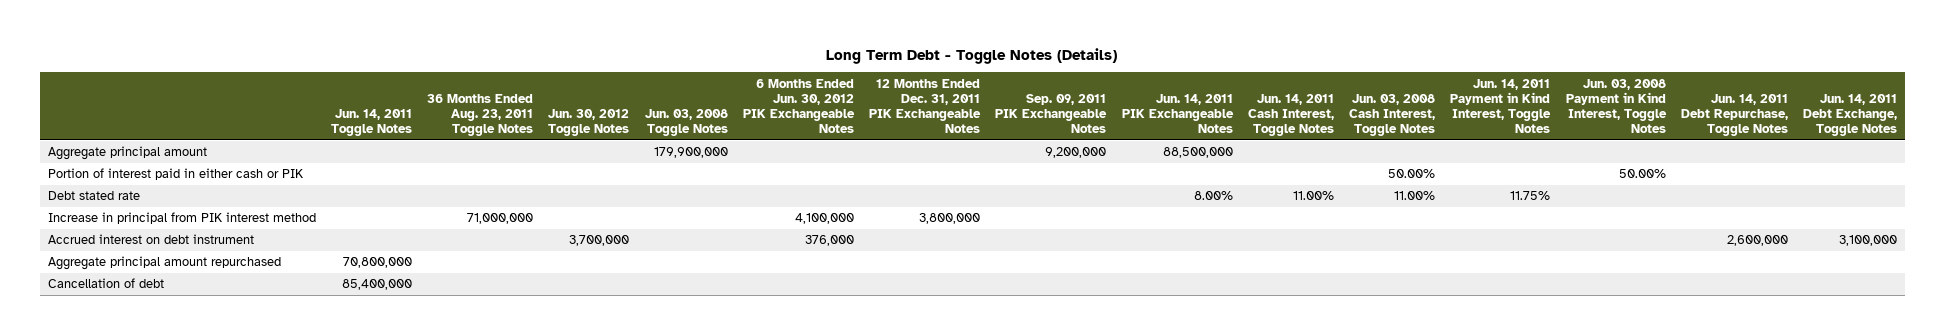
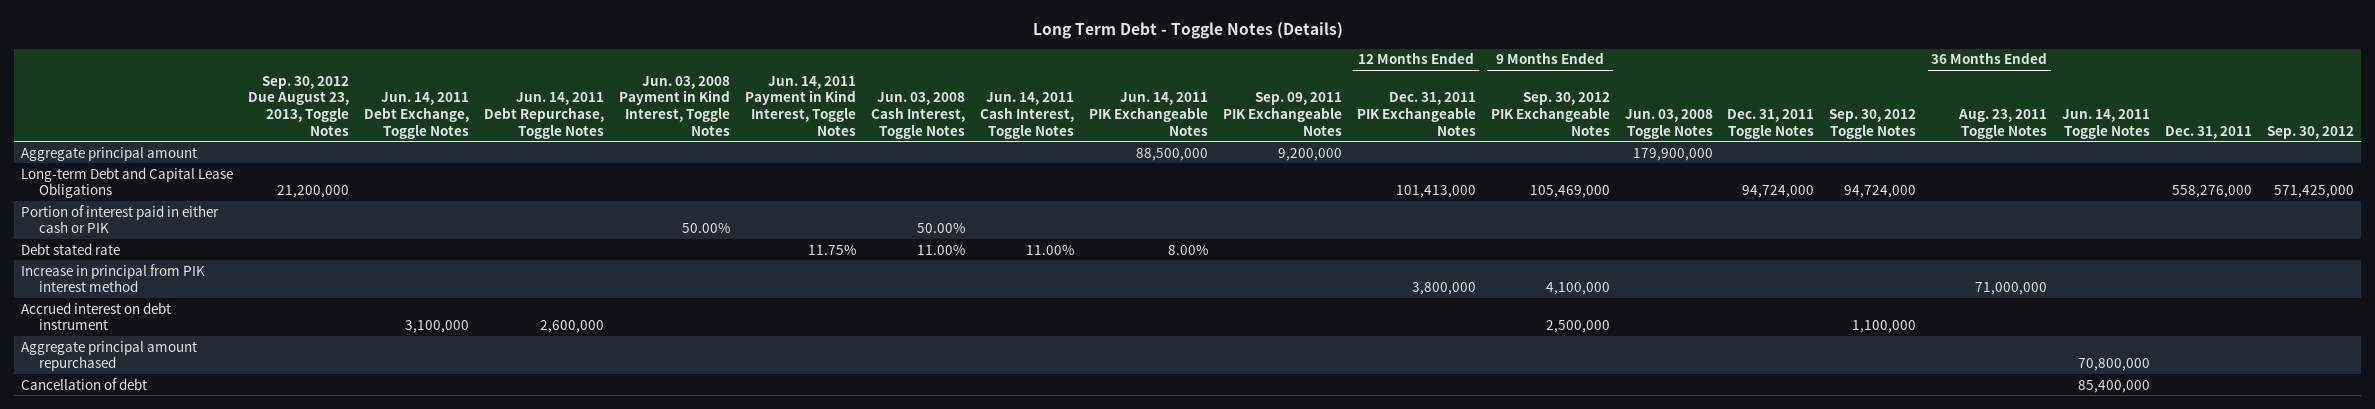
- | Jun. 14, 2011 Toggle Notes | 36 Months Ended Aug. 23, 2011 Toggle Notes | Jun. 30, 2012 Toggle Notes | Jun. 03, 2008 Toggle Notes | 6 Months Ended Jun. 30, 2012 PIK Exchangeable Notes | 12 Months Ended Dec. 31, 2011 PIK Exchangeable Notes | Sep. 09, 2011 PIK Exchangeable Notes | Jun. 14, 2011 PIK Exchangeable Notes | Jun. 14, 2011 Cash Interest, Toggle Notes | Jun. 03, 2008 Cash Interest, Toggle Notes | Jun. 14, 2011 Payment in Kind Interest, Toggle Notes | Jun. 03, 2008 Payment in Kind Interest, Toggle Notes | Jun. 14, 2011 Debt Repurchase, Toggle Notes | Jun. 14, 2011 Debt Exchange, Toggle Notes
+ | Sep. 30, 2012 Due August 23, 2013, Toggle Notes | Jun. 14, 2011 Debt Exchange, Toggle Notes | Jun. 14, 2011 Debt Repurchase, Toggle Notes | Jun. 03, 2008 Payment in Kind Interest, Toggle Notes | Jun. 14, 2011 Payment in Kind Interest, Toggle Notes | Jun. 03, 2008 Cash Interest, Toggle Notes | Jun. 14, 2011 Cash Interest, Toggle Notes | Jun. 14, 2011 PIK Exchangeable Notes | Sep. 09, 2011 PIK Exchangeable Notes | 12 Months Ended Dec. 31, 2011 PIK Exchangeable Notes | 9 Months Ended Sep. 30, 2012 PIK Exchangeable Notes | Jun. 03, 2008 Toggle Notes | Dec. 31, 2011 Toggle Notes | Sep. 30, 2012 Toggle Notes | 36 Months Ended Aug. 23, 2011 Toggle Notes | Jun. 14, 2011 Toggle Notes | Dec. 31, 2011 | Sep. 30, 2012
+ Long-term Debt and Capital Lease Obligations | 21,200,000 | | | | | | | | | 101,413,000 | 105,469,000 | | 94,724,000 | 94,724,000 | | | 558,276,000 | 571,425,000

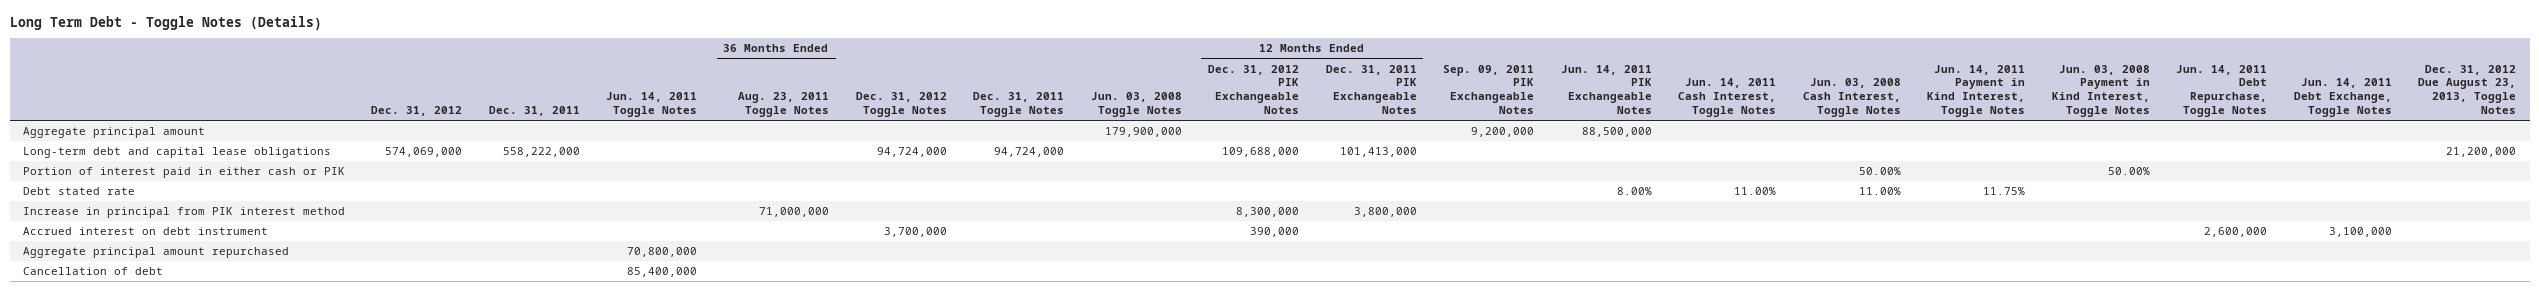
- | Sep. 30, 2012 Due August 23, 2013, Toggle Notes | Jun. 14, 2011 Debt Exchange, Toggle Notes | Jun. 14, 2011 Debt Repurchase, Toggle Notes | Jun. 03, 2008 Payment in Kind Interest, Toggle Notes | Jun. 14, 2011 Payment in Kind Interest, Toggle Notes | Jun. 03, 2008 Cash Interest, Toggle Notes | Jun. 14, 2011 Cash Interest, Toggle Notes | Jun. 14, 2011 PIK Exchangeable Notes | Sep. 09, 2011 PIK Exchangeable Notes | 12 Months Ended Dec. 31, 2011 PIK Exchangeable Notes | 9 Months Ended Sep. 30, 2012 PIK Exchangeable Notes | Jun. 03, 2008 Toggle Notes | Dec. 31, 2011 Toggle Notes | Sep. 30, 2012 Toggle Notes | 36 Months Ended Aug. 23, 2011 Toggle Notes | Jun. 14, 2011 Toggle Notes | Dec. 31, 2011 | Sep. 30, 2012
+ | Dec. 31, 2012 | Dec. 31, 2011 | Jun. 14, 2011 Toggle Notes | 36 Months Ended Aug. 23, 2011 Toggle Notes | Dec. 31, 2012 Toggle Notes | Dec. 31, 2011 Toggle Notes | Jun. 03, 2008 Toggle Notes | 12 Months Ended Dec. 31, 2012 PIK Exchangeable Notes | 12 Months Ended Dec. 31, 2011 PIK Exchangeable Notes | Sep. 09, 2011 PIK Exchangeable Notes | Jun. 14, 2011 PIK Exchangeable Notes | Jun. 14, 2011 Cash Interest, Toggle Notes | Jun. 03, 2008 Cash Interest, Toggle Notes | Jun. 14, 2011 Payment in Kind Interest, Toggle Notes | Jun. 03, 2008 Payment in Kind Interest, Toggle Notes | Jun. 14, 2011 Debt Repurchase, Toggle Notes | Jun. 14, 2011 Debt Exchange, Toggle Notes | Dec. 31, 2012 Due August 23, 2013, Toggle Notes
- Long-term Debt and Capital Lease Obligations | 21,200,000 | | | | | | | | | 101,413,000 | 105,469,000 | | 94,724,000 | 94,724,000 | | | 558,276,000 | 571,425,000
+ Long-term debt and capital lease obligations | 574,069,000 | 558,222,000 | | | 94,724,000 | 94,724,000 | | 109,688,000 | 101,413,000 | | | | | | | | | 21,200,000

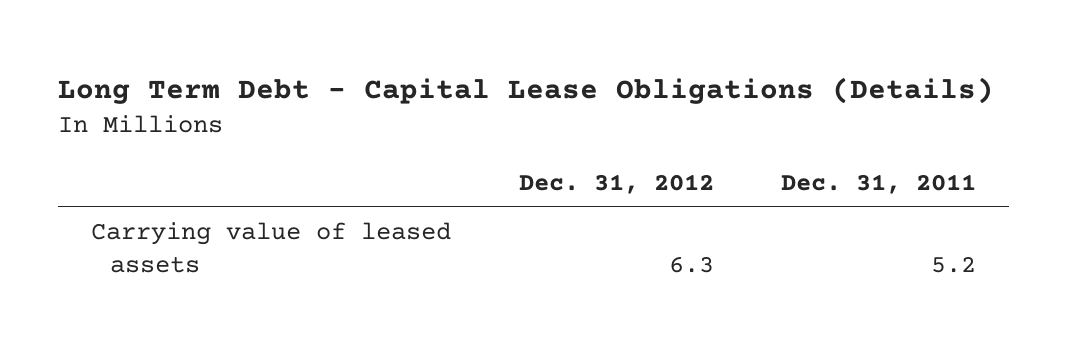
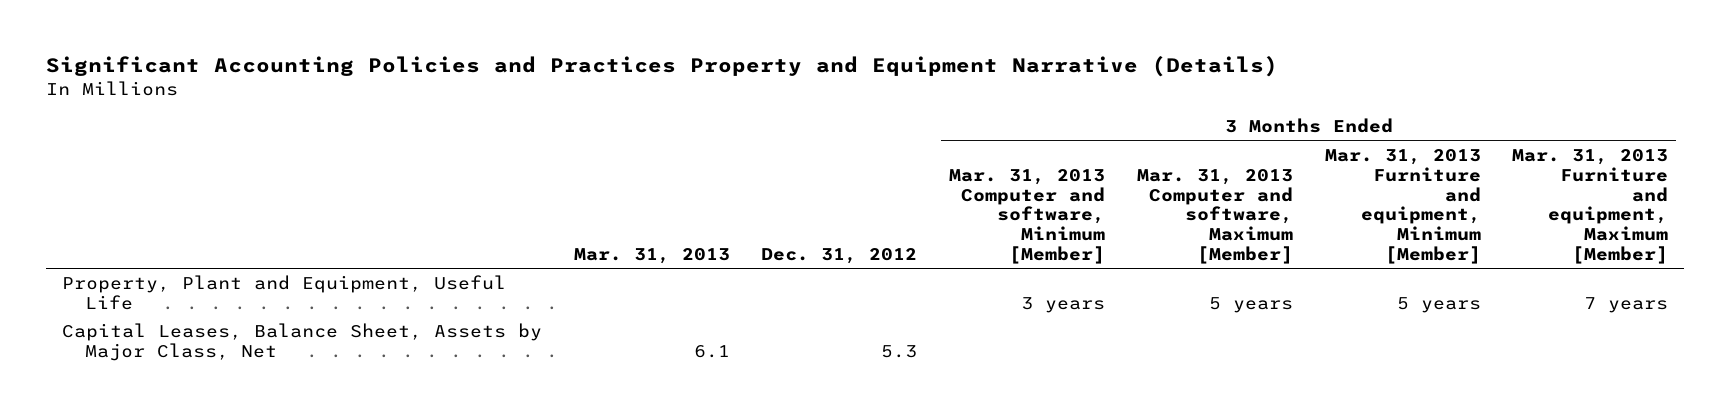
- Long Term Debt - Capital Lease Obligations (Details)
+ Significant Accounting Policies and Practices Property and Equipment Narrative (Details)
- | Dec. 31, 2012 | Dec. 31, 2011
+ | Mar. 31, 2013 | Dec. 31, 2012 | 3 Months Ended Mar. 31, 2013 Computer and software, Minimum [Member] | 3 Months Ended Mar. 31, 2013 Computer and software, Maximum [Member] | 3 Months Ended Mar. 31, 2013 Furniture and equipment, Minimum [Member] | 3 Months Ended Mar. 31, 2013 Furniture and equipment, Maximum [Member]
- Carrying value of leased assets | 6.3 | 5.2
+ Property, Plant and Equipment, Useful Life | | | 3 years | 5 years | 5 years | 7 years
+ Capital Leases, Balance Sheet, Assets by Major Class, Net | 6.1 | 5.3 | | | |

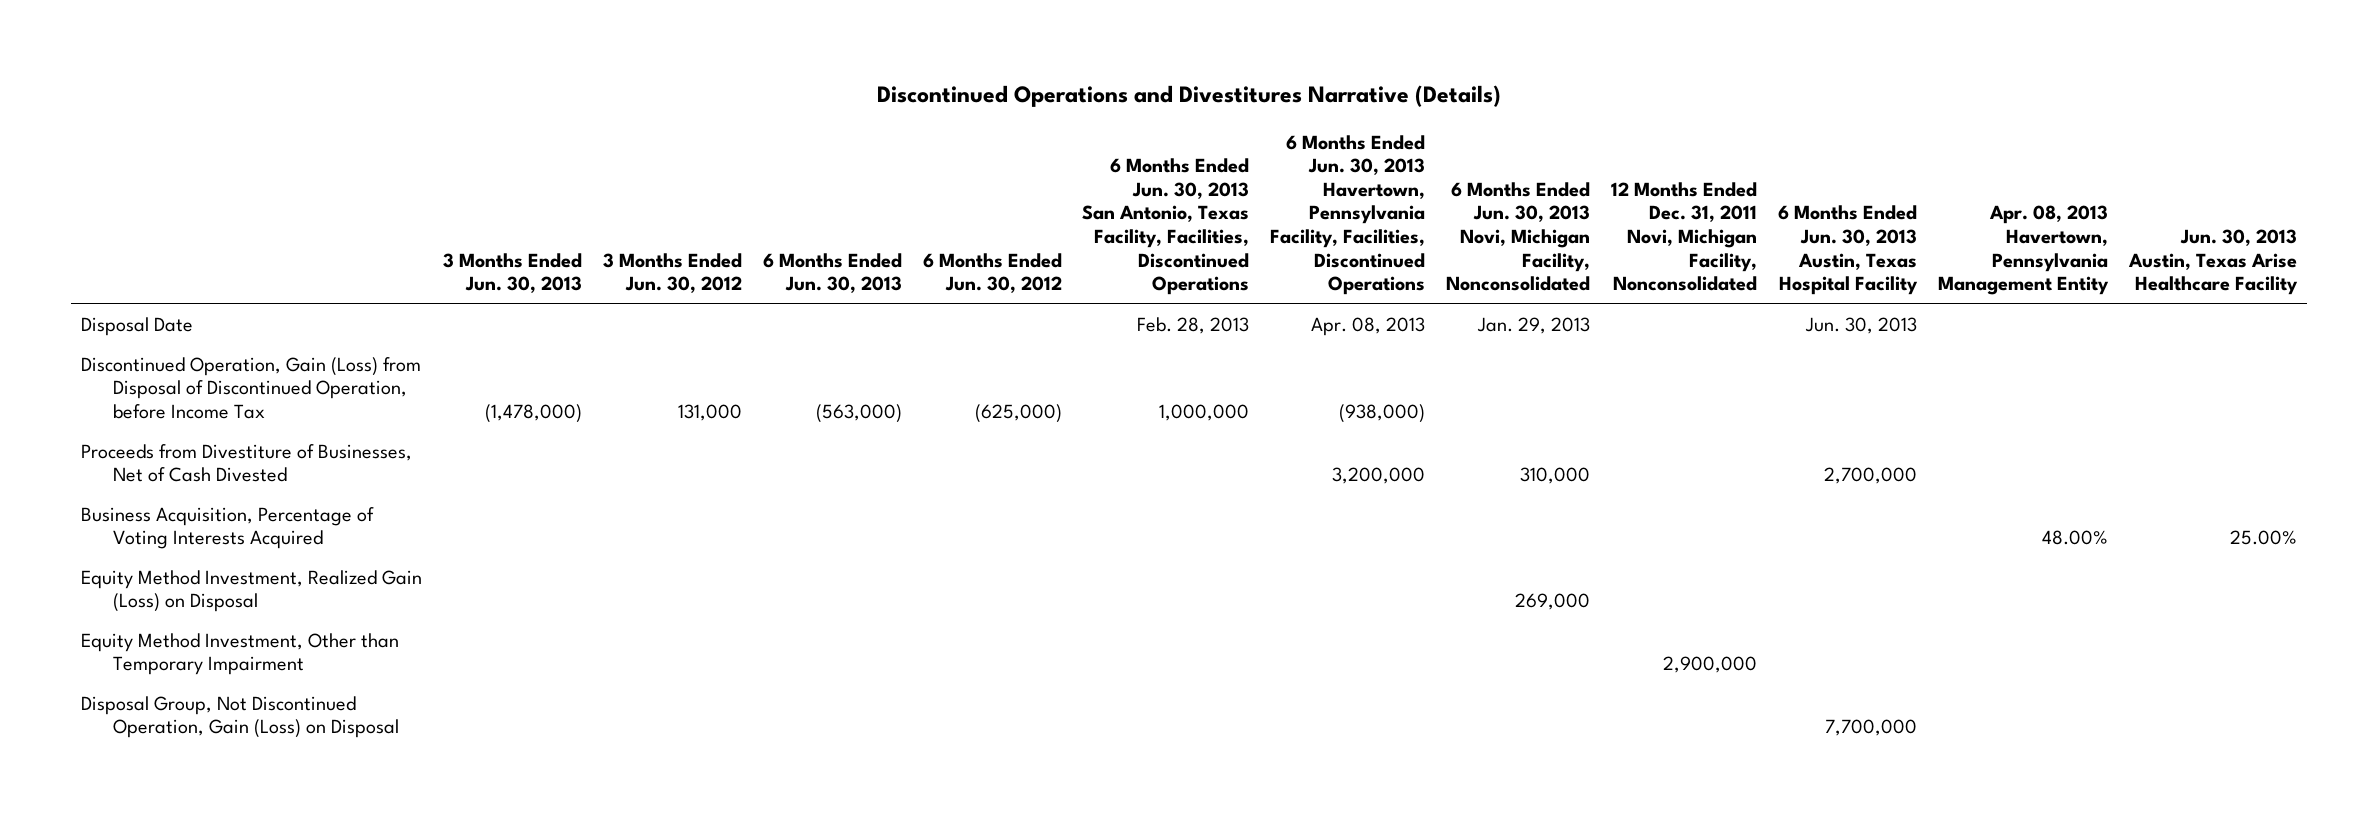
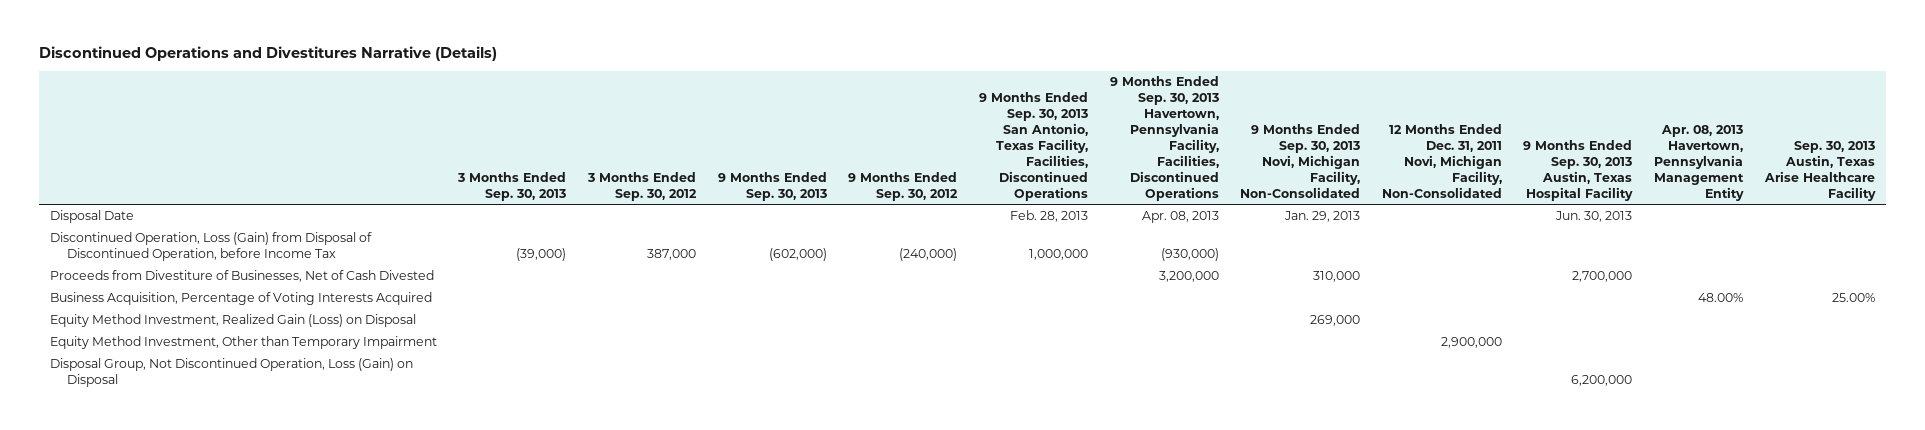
- | 3 Months Ended Jun. 30, 2013 | 3 Months Ended Jun. 30, 2012 | 6 Months Ended Jun. 30, 2013 | 6 Months Ended Jun. 30, 2012 | 6 Months Ended Jun. 30, 2013 San Antonio, Texas Facility, Facilities, Discontinued Operations | 6 Months Ended Jun. 30, 2013 Havertown, Pennsylvania Facility, Facilities, Discontinued Operations | 6 Months Ended Jun. 30, 2013 Novi, Michigan Facility, Nonconsolidated | 12 Months Ended Dec. 31, 2011 Novi, Michigan Facility, Nonconsolidated | 6 Months Ended Jun. 30, 2013 Austin, Texas Hospital Facility | Apr. 08, 2013 Havertown, Pennsylvania Management Entity | Jun. 30, 2013 Austin, Texas Arise Healthcare Facility
+ | 3 Months Ended Sep. 30, 2013 | 3 Months Ended Sep. 30, 2012 | 9 Months Ended Sep. 30, 2013 | 9 Months Ended Sep. 30, 2012 | 9 Months Ended Sep. 30, 2013 San Antonio, Texas Facility, Facilities, Discontinued Operations | 9 Months Ended Sep. 30, 2013 Havertown, Pennsylvania Facility, Facilities, Discontinued Operations | 9 Months Ended Sep. 30, 2013 Novi, Michigan Facility, Non-Consolidated | 12 Months Ended Dec. 31, 2011 Novi, Michigan Facility, Non-Consolidated | 9 Months Ended Sep. 30, 2013 Austin, Texas Hospital Facility | Apr. 08, 2013 Havertown, Pennsylvania Management Entity | Sep. 30, 2013 Austin, Texas Arise Healthcare Facility
- Discontinued Operation, Gain (Loss) from Disposal of Discontinued Operation, before Income Tax | (1,478,000) | 131,000 | (563,000) | (625,000) | 1,000,000 | (938,000) | | | | |
+ Discontinued Operation, Loss (Gain) from Disposal of Discontinued Operation, before Income Tax | (39,000) | 387,000 | (602,000) | (240,000) | 1,000,000 | (930,000) | | | | |
- Disposal Group, Not Discontinued Operation, Gain (Loss) on Disposal | | | | | | | | | 7,700,000 | |
+ Disposal Group, Not Discontinued Operation, Loss (Gain) on Disposal | | | | | | | | | 6,200,000 | |

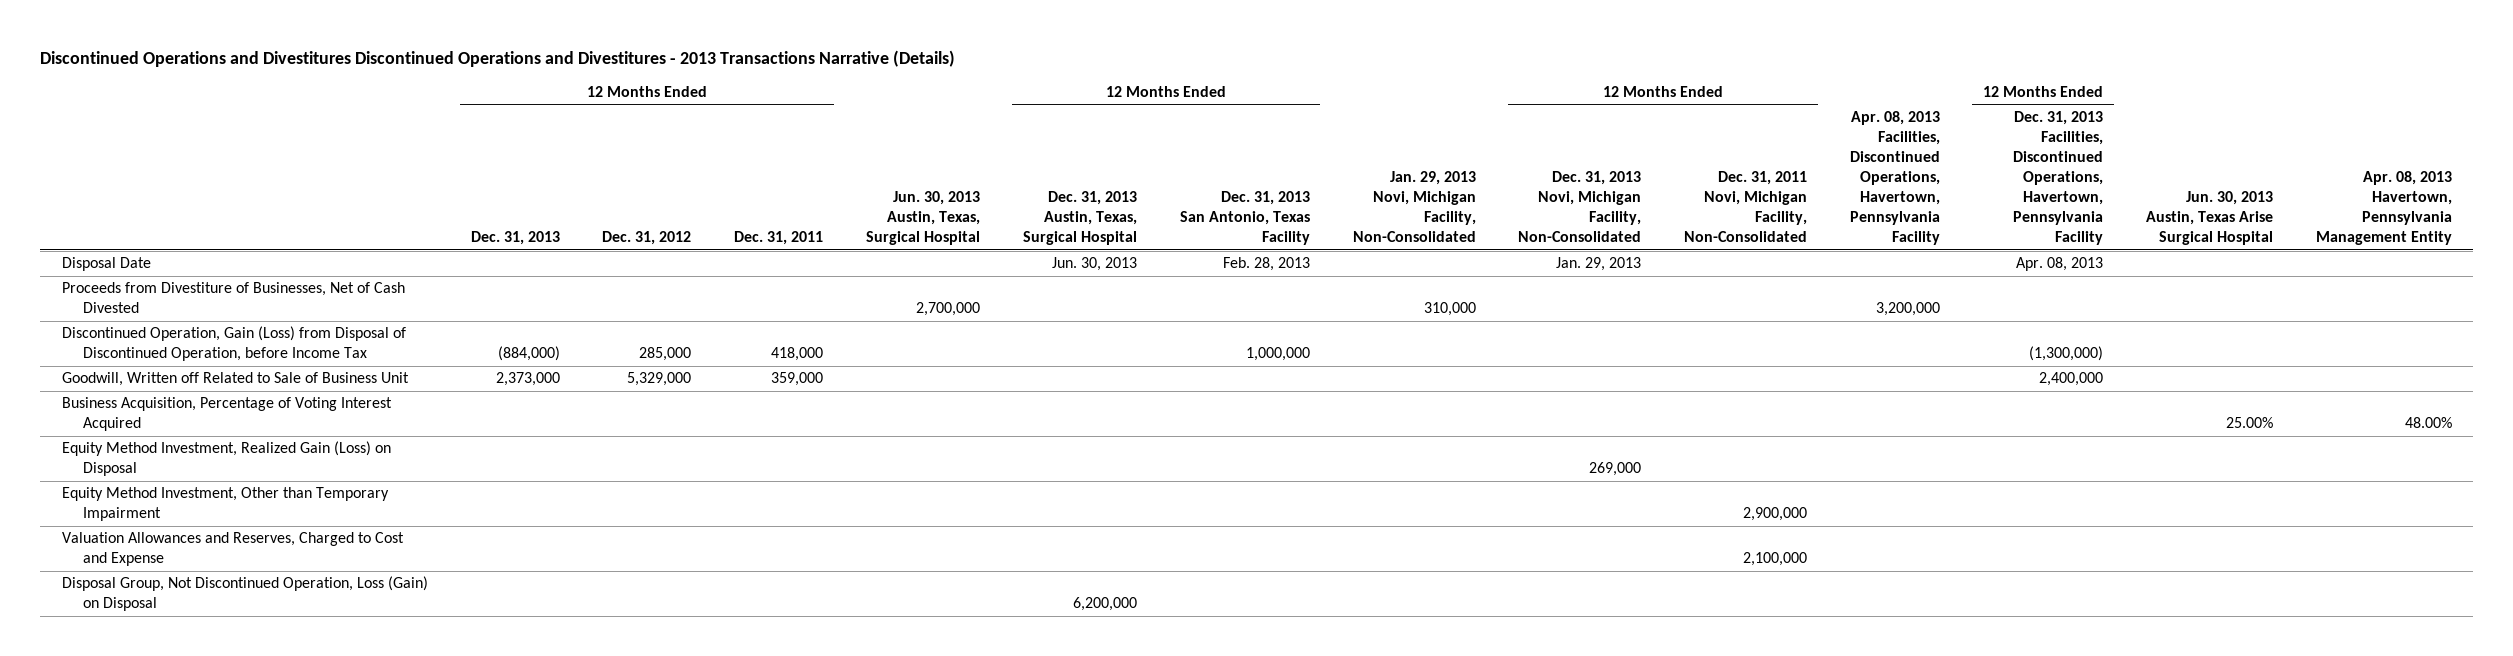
- Discontinued Operations and Divestitures Narrative (Details)
+ Discontinued Operations and Divestitures Discontinued Operations and Divestitures - 2013 Transactions Narrative (Details)
- | 3 Months Ended Sep. 30, 2013 | 3 Months Ended Sep. 30, 2012 | 9 Months Ended Sep. 30, 2013 | 9 Months Ended Sep. 30, 2012 | 9 Months Ended Sep. 30, 2013 San Antonio, Texas Facility, Facilities, Discontinued Operations | 9 Months Ended Sep. 30, 2013 Havertown, Pennsylvania Facility, Facilities, Discontinued Operations | 9 Months Ended Sep. 30, 2013 Novi, Michigan Facility, Non-Consolidated | 12 Months Ended Dec. 31, 2011 Novi, Michigan Facility, Non-Consolidated | 9 Months Ended Sep. 30, 2013 Austin, Texas Hospital Facility | Apr. 08, 2013 Havertown, Pennsylvania Management Entity | Sep. 30, 2013 Austin, Texas Arise Healthcare Facility
+ | 12 Months Ended Dec. 31, 2013 | 12 Months Ended Dec. 31, 2012 | 12 Months Ended Dec. 31, 2011 | Jun. 30, 2013 Austin, Texas, Surgical Hospital | 12 Months Ended Dec. 31, 2013 Austin, Texas, Surgical Hospital | 12 Months Ended Dec. 31, 2013 San Antonio, Texas Facility | Jan. 29, 2013 Novi, Michigan Facility, Non-Consolidated | 12 Months Ended Dec. 31, 2013 Novi, Michigan Facility, Non-Consolidated | 12 Months Ended Dec. 31, 2011 Novi, Michigan Facility, Non-Consolidated | Apr. 08, 2013 Facilities, Discontinued Operations, Havertown, Pennsylvania Facility | 12 Months Ended Dec. 31, 2013 Facilities, Discontinued Operations, Havertown, Pennsylvania Facility | Jun. 30, 2013 Austin, Texas Arise Surgical Hospital | Apr. 08, 2013 Havertown, Pennsylvania Management Entity
- Discontinued Operation, Loss (Gain) from Disposal of Discontinued Operation, before Income Tax | (39,000) | 387,000 | (602,000) | (240,000) | 1,000,000 | (930,000) | | | | |
- Business Acquisition, Percentage of Voting Interests Acquired | | | | | | | | | | 48.00% | 25.00%
+ Discontinued Operation, Gain (Loss) from Disposal of Discontinued Operation, before Income Tax | (884,000) | 285,000 | 418,000 | | | 1,000,000 | | | | | (1,300,000) | |
+ Goodwill, Written off Related to Sale of Business Unit | 2,373,000 | 5,329,000 | 359,000 | | | | | | | | 2,400,000 | |
+ Business Acquisition, Percentage of Voting Interest Acquired | | | | | | | | | | | | 25.00% | 48.00%
+ Valuation Allowances and Reserves, Charged to Cost and Expense | | | | | | | | | 2,100,000 | | | |

